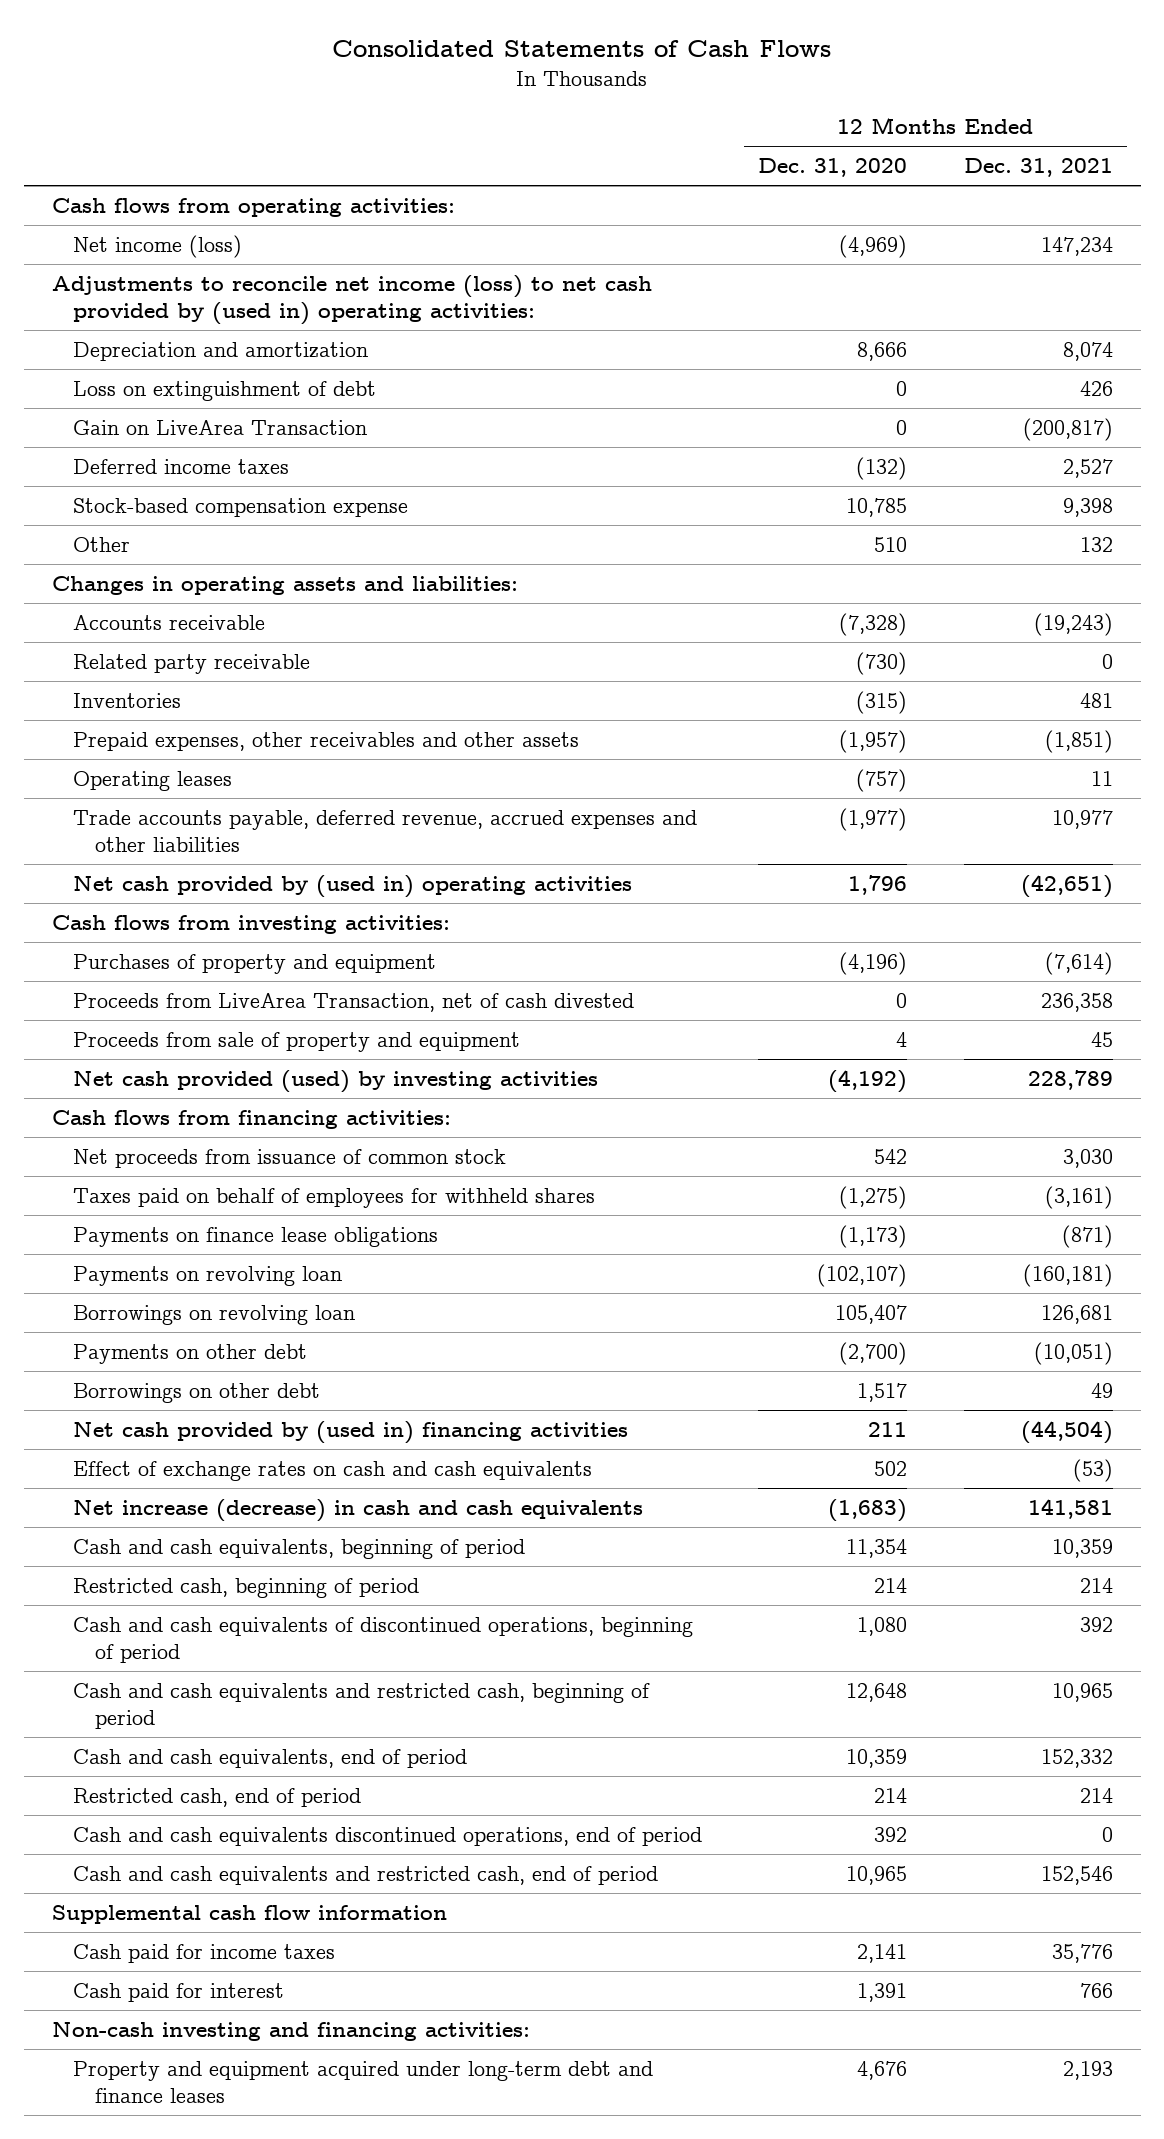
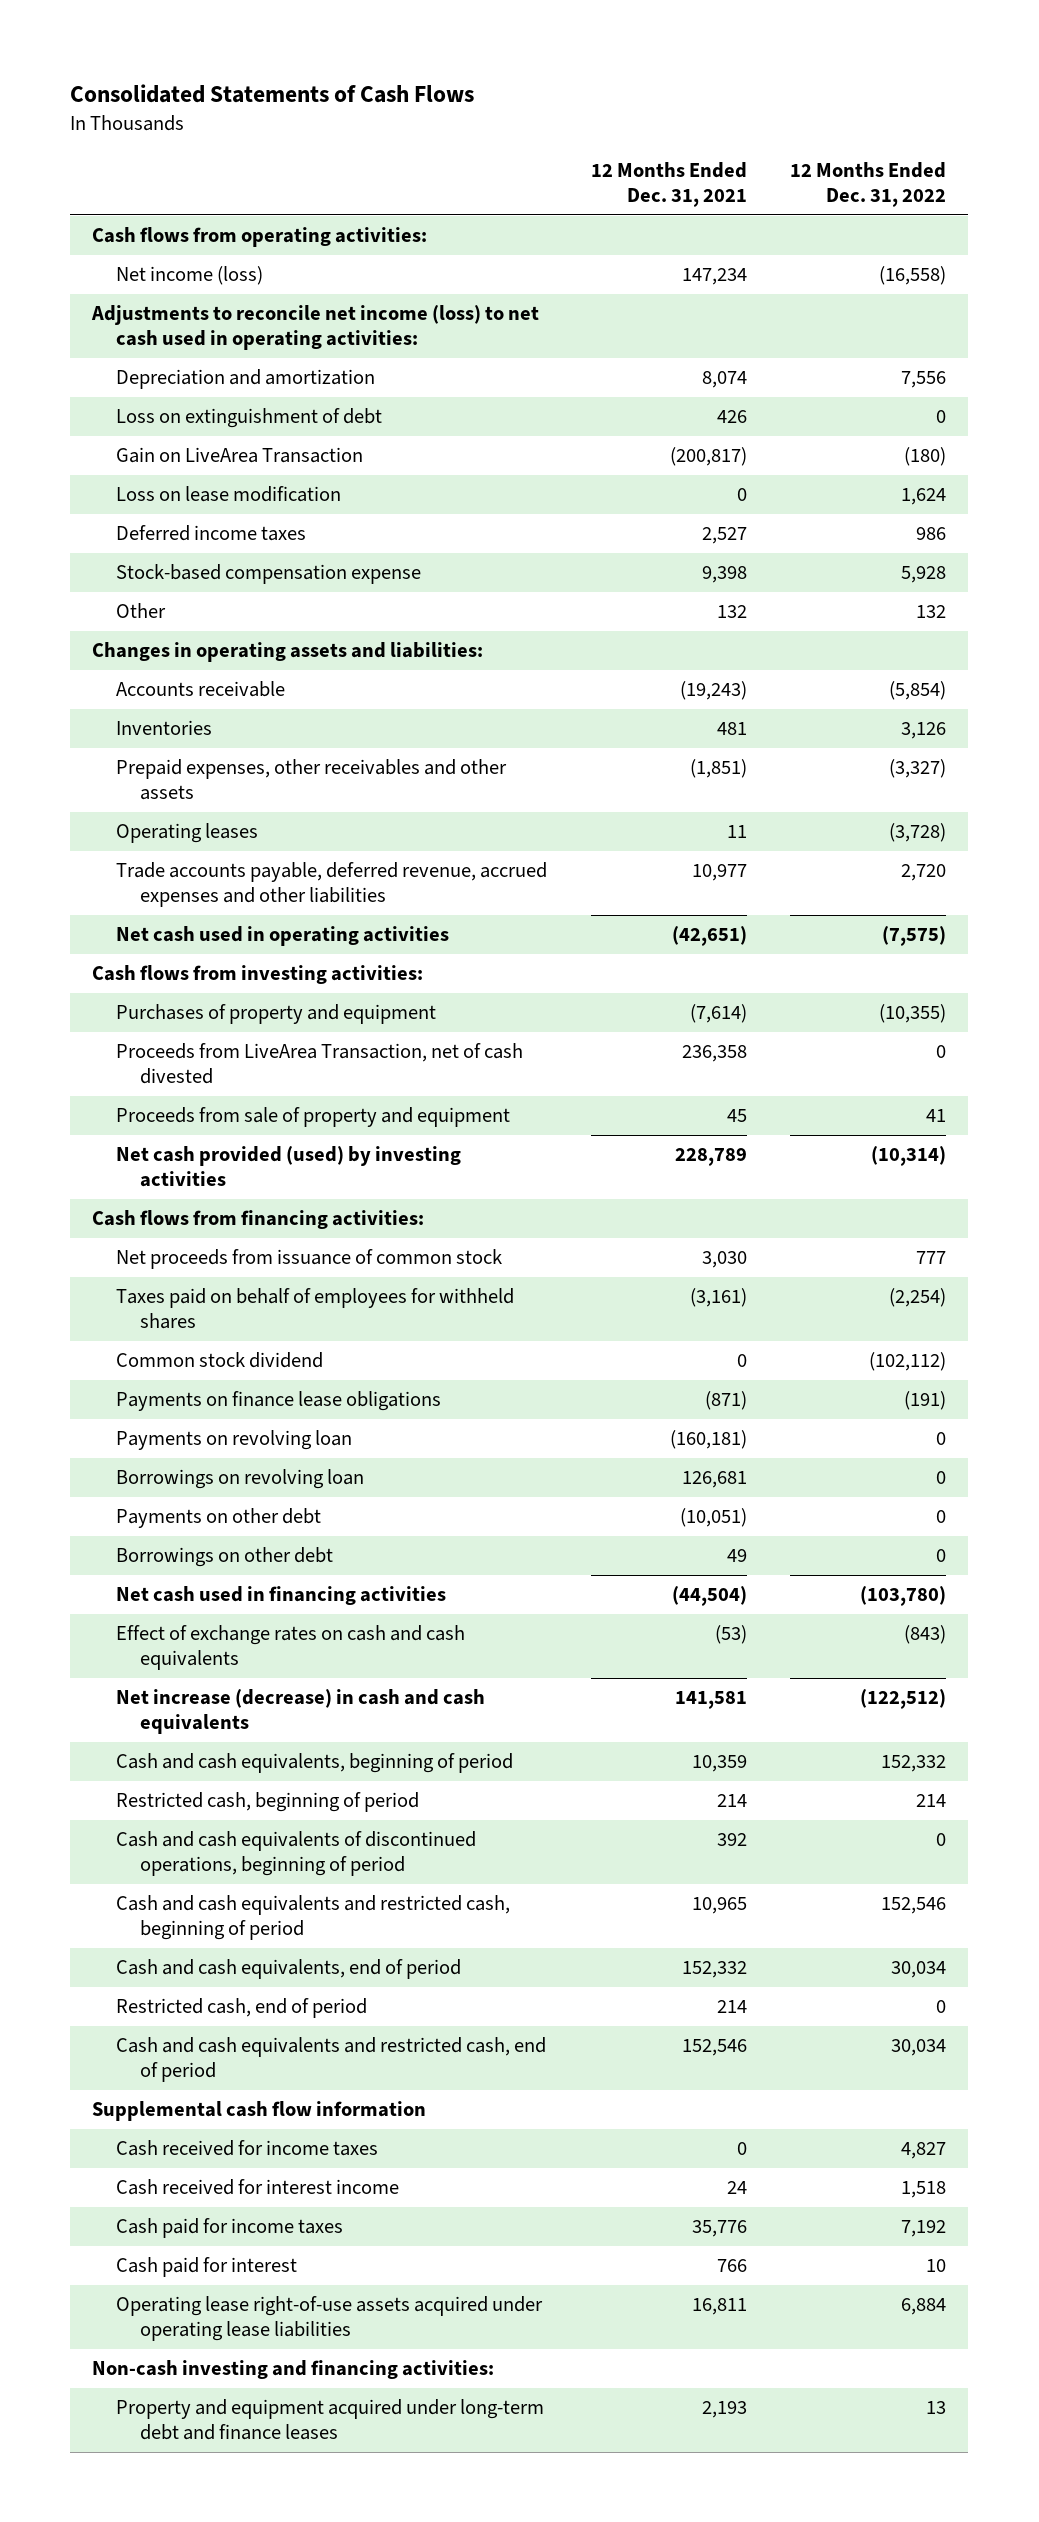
- | 12 Months Ended Dec. 31, 2020 | 12 Months Ended Dec. 31, 2021
+ | 12 Months Ended Dec. 31, 2021 | 12 Months Ended Dec. 31, 2022
- Adjustments to reconcile net income (loss) to net cash provided by (used in) operating activities:
+ Adjustments to reconcile net income (loss) to net cash used in operating activities:
+ Loss on lease modification | 0 | 1,624
- Related party receivable | (730) | 0
- Net cash provided by (used in) operating activities | 1,796 | (42,651)
+ Net cash used in operating activities | (42,651) | (7,575)
+ Common stock dividend | 0 | (102,112)
- Net cash provided by (used in) financing activities | 211 | (44,504)
+ Net cash used in financing activities | (44,504) | (103,780)
- Cash and cash equivalents discontinued operations, end of period | 392 | 0
+ Cash received for income taxes | 0 | 4,827
+ Cash received for interest income | 24 | 1,518
+ Operating lease right-of-use assets acquired under operating lease liabilities | 16,811 | 6,884

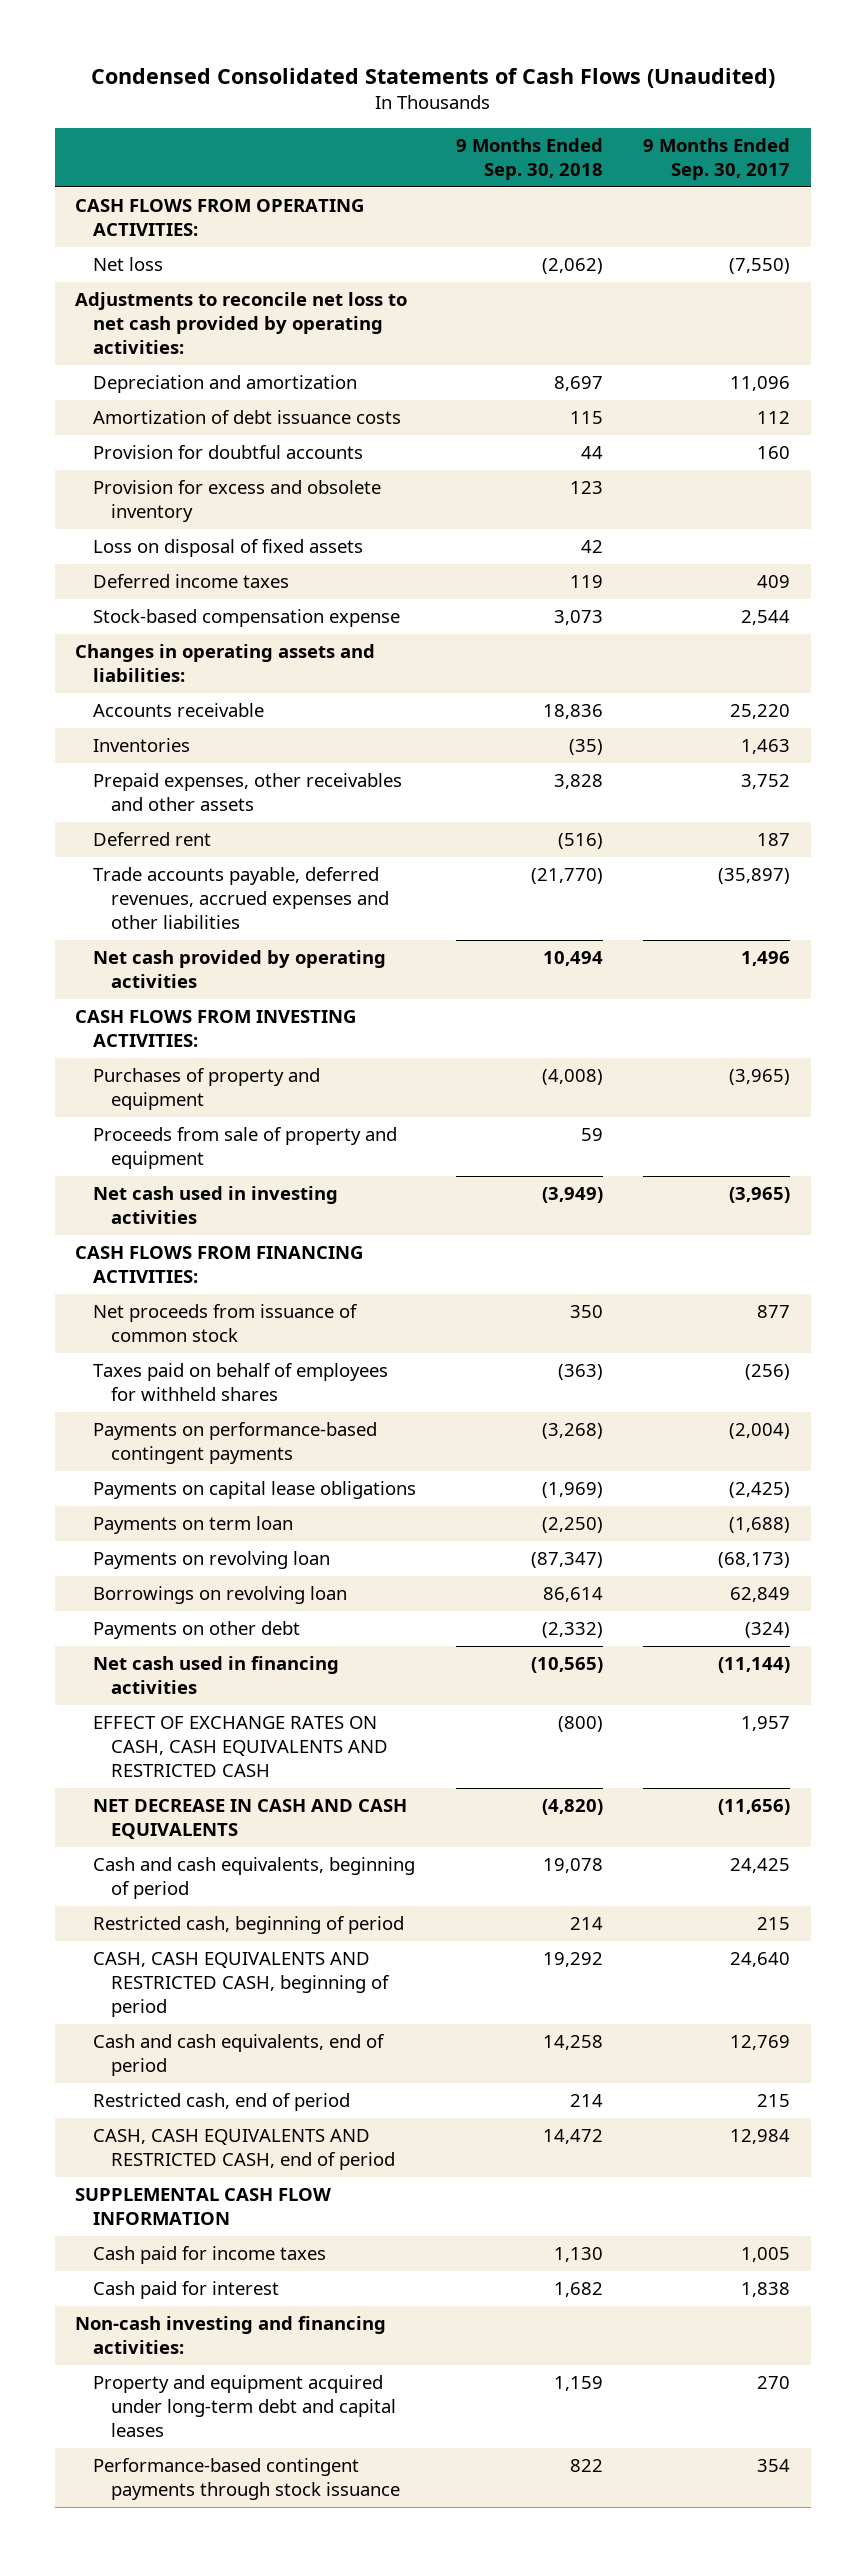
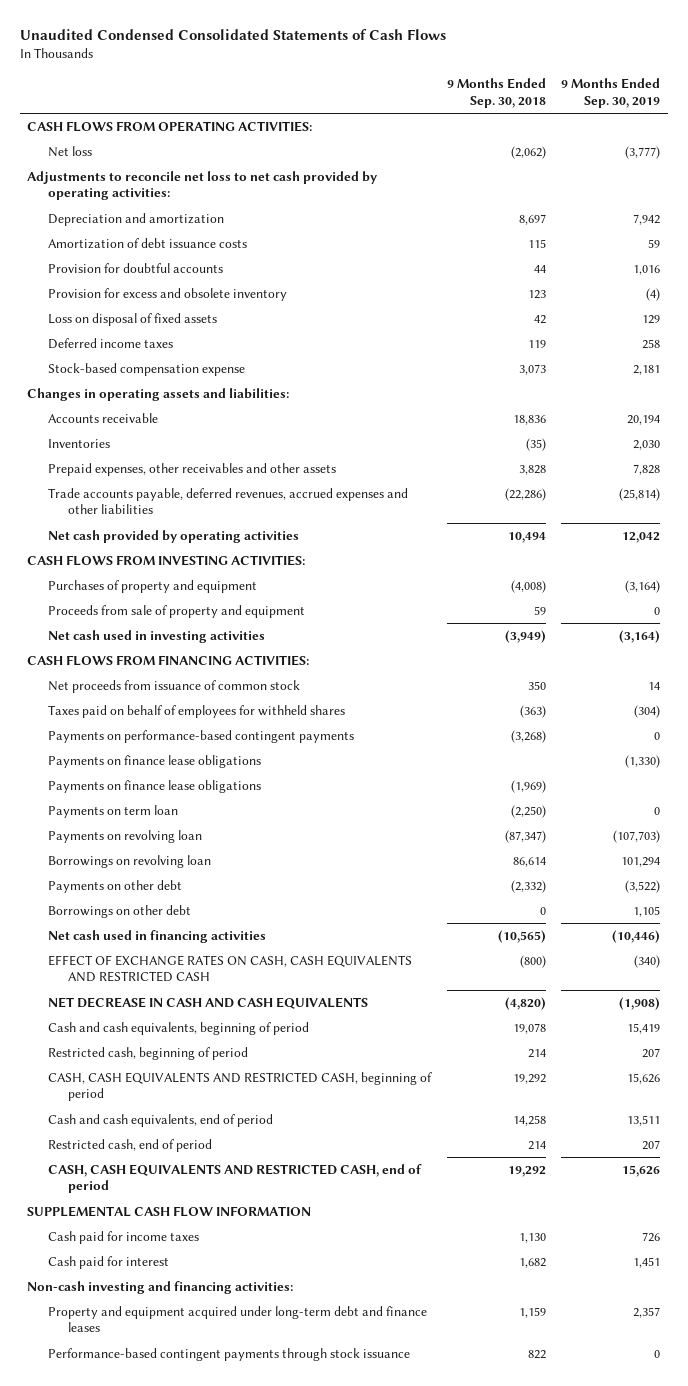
- Condensed Consolidated Statements of Cash Flows (Unaudited)
+ Unaudited Condensed Consolidated Statements of Cash Flows
- | 9 Months Ended Sep. 30, 2018 | 9 Months Ended Sep. 30, 2017
+ | 9 Months Ended Sep. 30, 2018 | 9 Months Ended Sep. 30, 2019
- Deferred rent | (516) | 187
- Trade accounts payable, deferred revenues, accrued expenses and other liabilities | (21,770) | (35,897)
+ Trade accounts payable, deferred revenues, accrued expenses and other liabilities | (22,286) | (25,814)
- Payments on capital lease obligations | (1,969) | (2,425)
+ Payments on finance lease obligations | | (1,330)
+ Payments on finance lease obligations | (1,969) |
+ Borrowings on other debt | 0 | 1,105
- CASH, CASH EQUIVALENTS AND RESTRICTED CASH, end of period | 14,472 | 12,984
+ CASH, CASH EQUIVALENTS AND RESTRICTED CASH, end of period | 19,292 | 15,626
- Property and equipment acquired under long-term debt and capital leases | 1,159 | 270
+ Property and equipment acquired under long-term debt and finance leases | 1,159 | 2,357

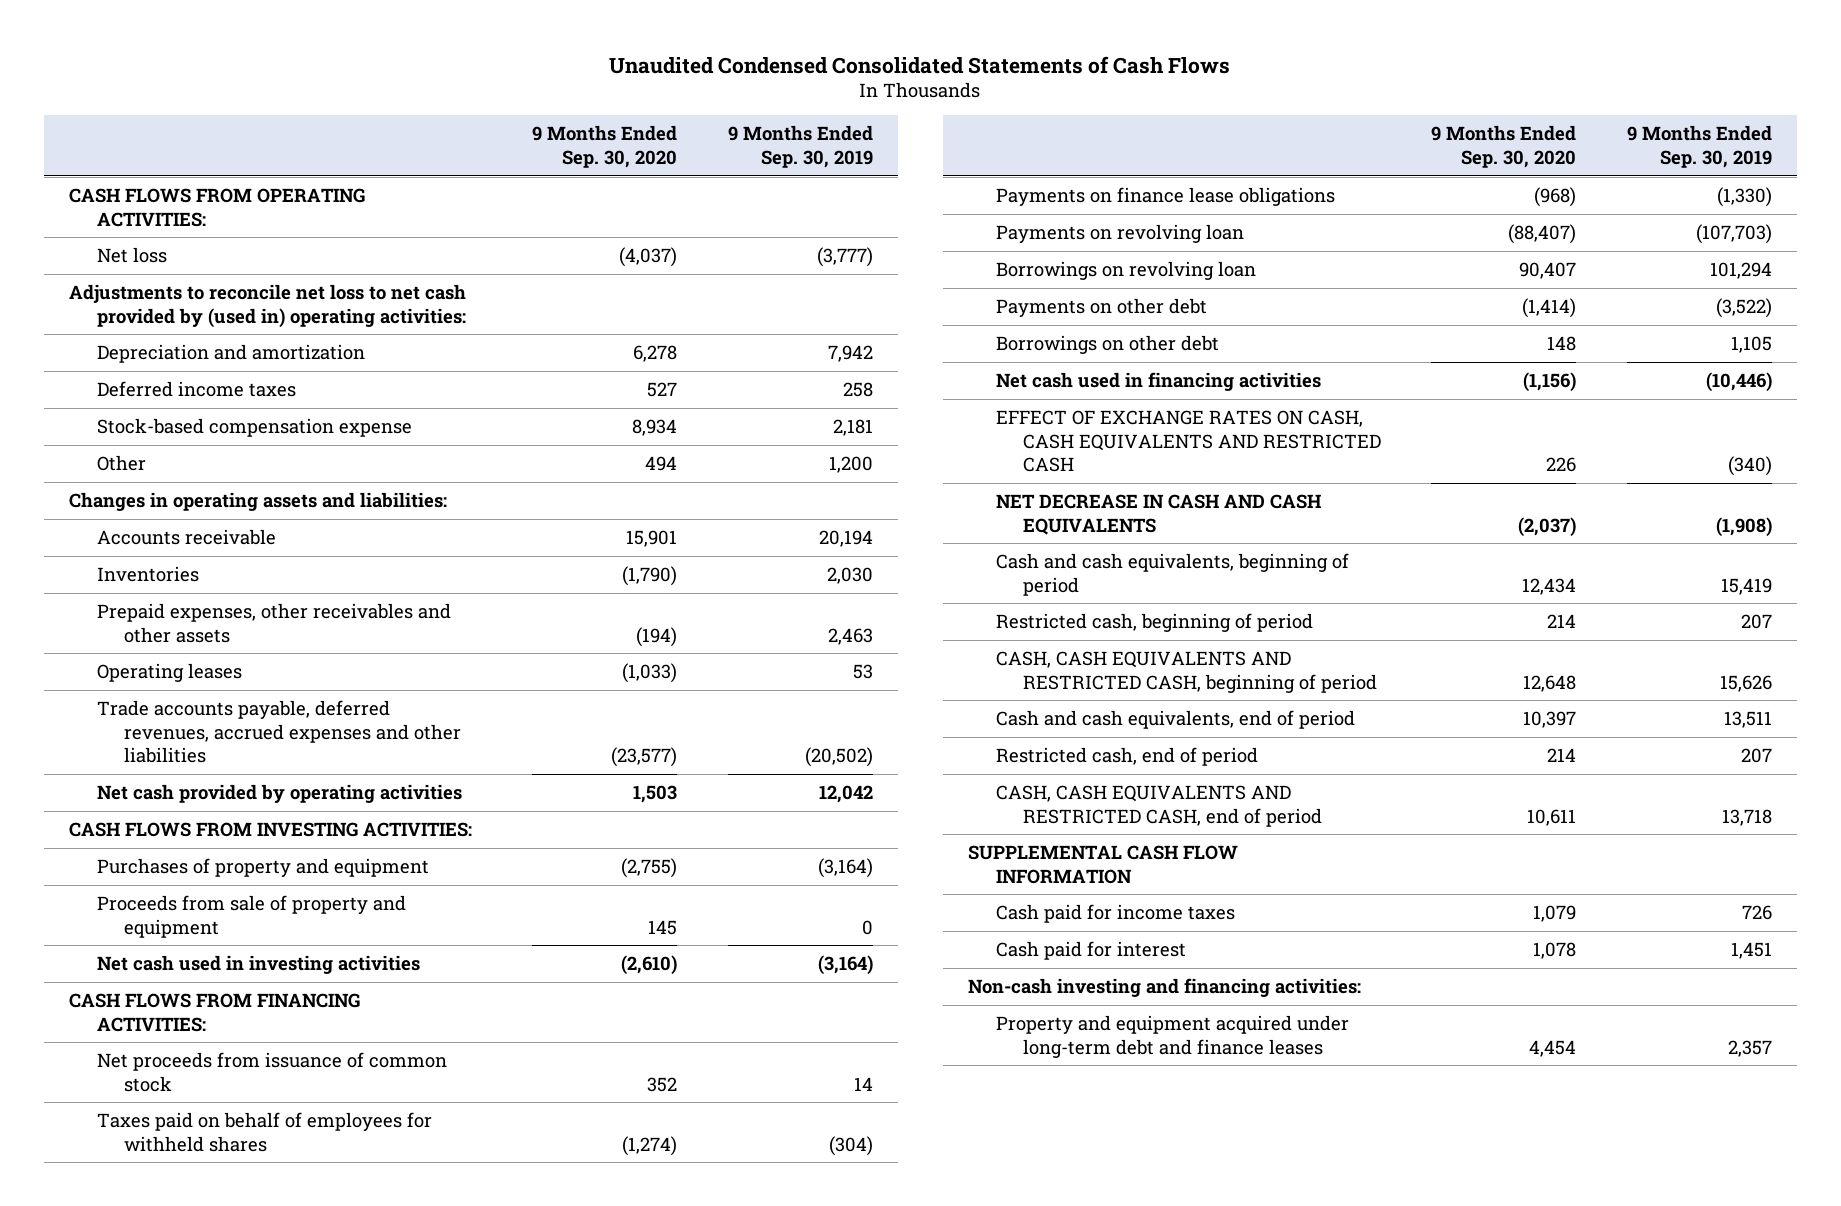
- | 9 Months Ended Sep. 30, 2018 | 9 Months Ended Sep. 30, 2019
+ | 9 Months Ended Sep. 30, 2020 | 9 Months Ended Sep. 30, 2019
- Adjustments to reconcile net loss to net cash provided by operating activities:
+ Adjustments to reconcile net loss to net cash provided by (used in) operating activities:
- Amortization of debt issuance costs | 115 | 59
- Provision for doubtful accounts | 44 | 1,016
- Provision for excess and obsolete inventory | 123 | (4)
- Loss on disposal of fixed assets | 42 | 129
+ Other | 494 | 1,200
- Prepaid expenses, other receivables and other assets | 3,828 | 7,828
- Trade accounts payable, deferred revenues, accrued expenses and other liabilities | (22,286) | (25,814)
+ Prepaid expenses, other receivables and other assets | (194) | 2,463
+ Operating leases | (1,033) | 53
+ Trade accounts payable, deferred revenues, accrued expenses and other liabilities | (23,577) | (20,502)
- Payments on performance-based contingent payments | (3,268) | 0
- Payments on finance lease obligations | (1,969) |
- Payments on term loan | (2,250) | 0
- CASH, CASH EQUIVALENTS AND RESTRICTED CASH, end of period | 19,292 | 15,626
+ CASH, CASH EQUIVALENTS AND RESTRICTED CASH, end of period | 10,611 | 13,718
- Performance-based contingent payments through stock issuance | 822 | 0

